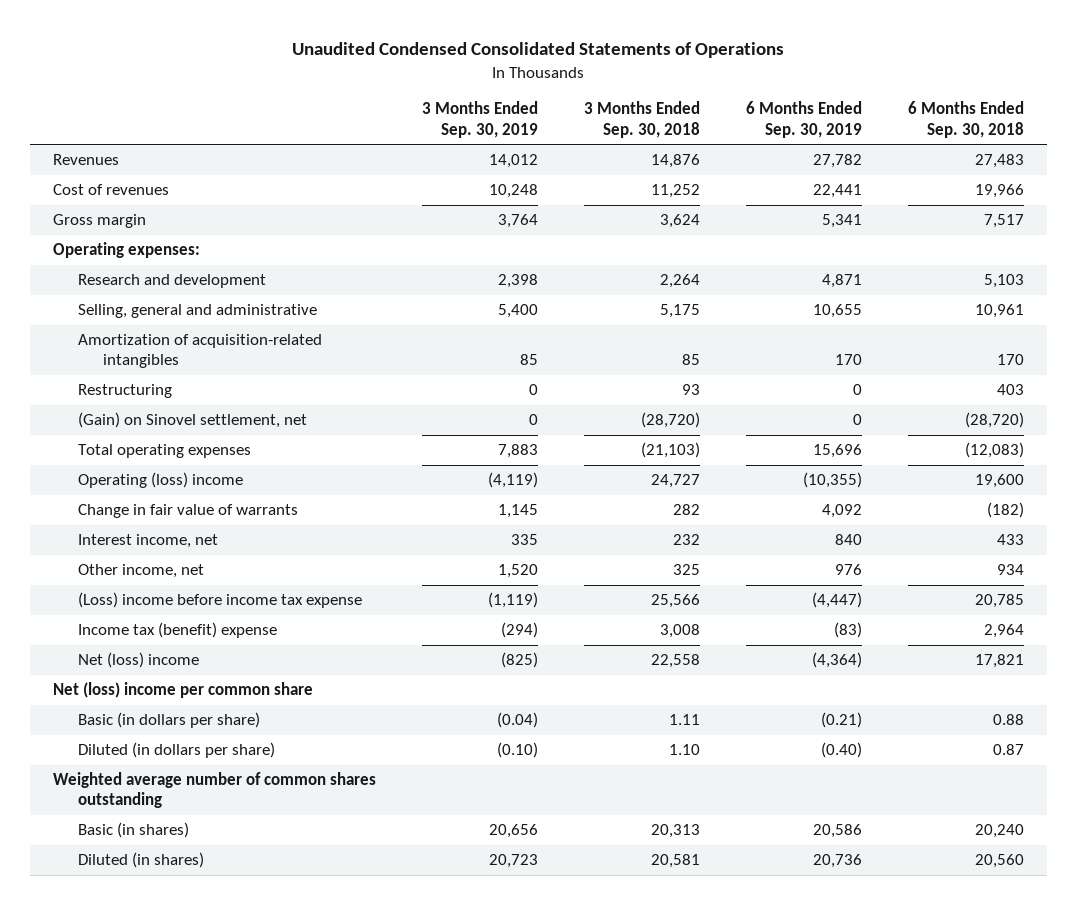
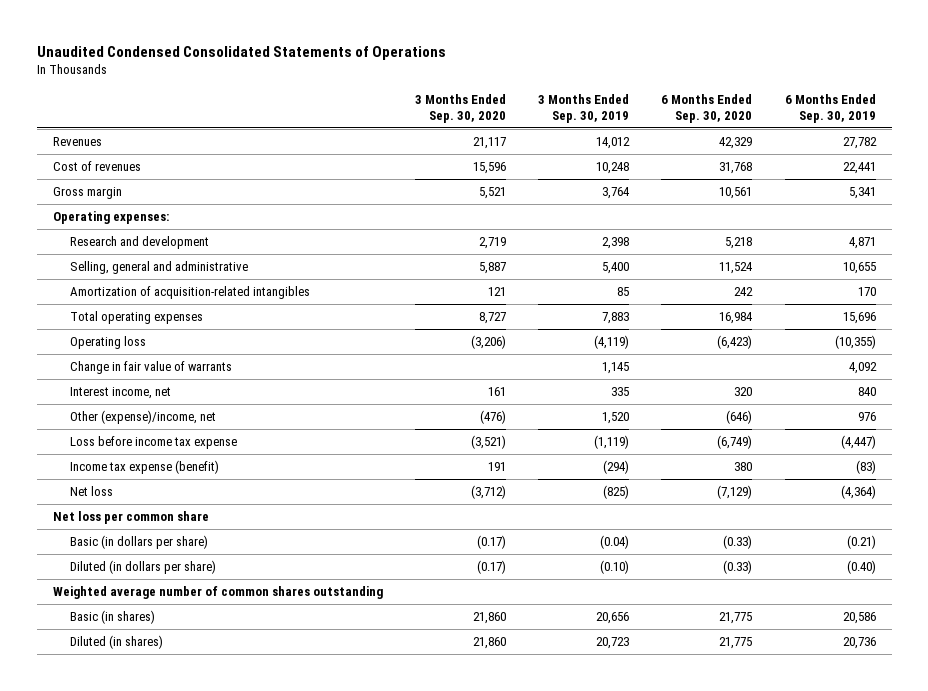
- | 3 Months Ended Sep. 30, 2019 | 3 Months Ended Sep. 30, 2018 | 6 Months Ended Sep. 30, 2019 | 6 Months Ended Sep. 30, 2018
+ | 3 Months Ended Sep. 30, 2020 | 3 Months Ended Sep. 30, 2019 | 6 Months Ended Sep. 30, 2020 | 6 Months Ended Sep. 30, 2019
- Restructuring | 0 | 93 | 0 | 403
- (Gain) on Sinovel settlement, net | 0 | (28,720) | 0 | (28,720)
- Operating (loss) income | (4,119) | 24,727 | (10,355) | 19,600
+ Operating loss | (3,206) | (4,119) | (6,423) | (10,355)
- Other income, net | 1,520 | 325 | 976 | 934
- (Loss) income before income tax expense | (1,119) | 25,566 | (4,447) | 20,785
- Income tax (benefit) expense | (294) | 3,008 | (83) | 2,964
- Net (loss) income | (825) | 22,558 | (4,364) | 17,821
- Net (loss) income per common share
+ Other (expense)/income, net | (476) | 1,520 | (646) | 976
+ Loss before income tax expense | (3,521) | (1,119) | (6,749) | (4,447)
+ Income tax expense (benefit) | 191 | (294) | 380 | (83)
+ Net loss | (3,712) | (825) | (7,129) | (4,364)
+ Net loss per common share

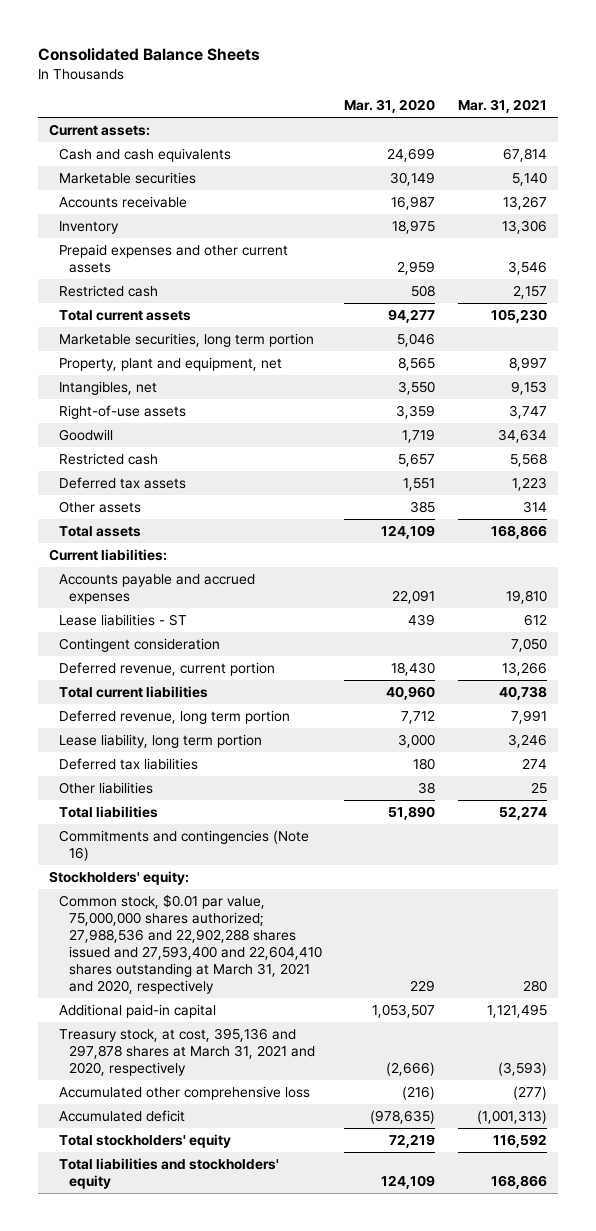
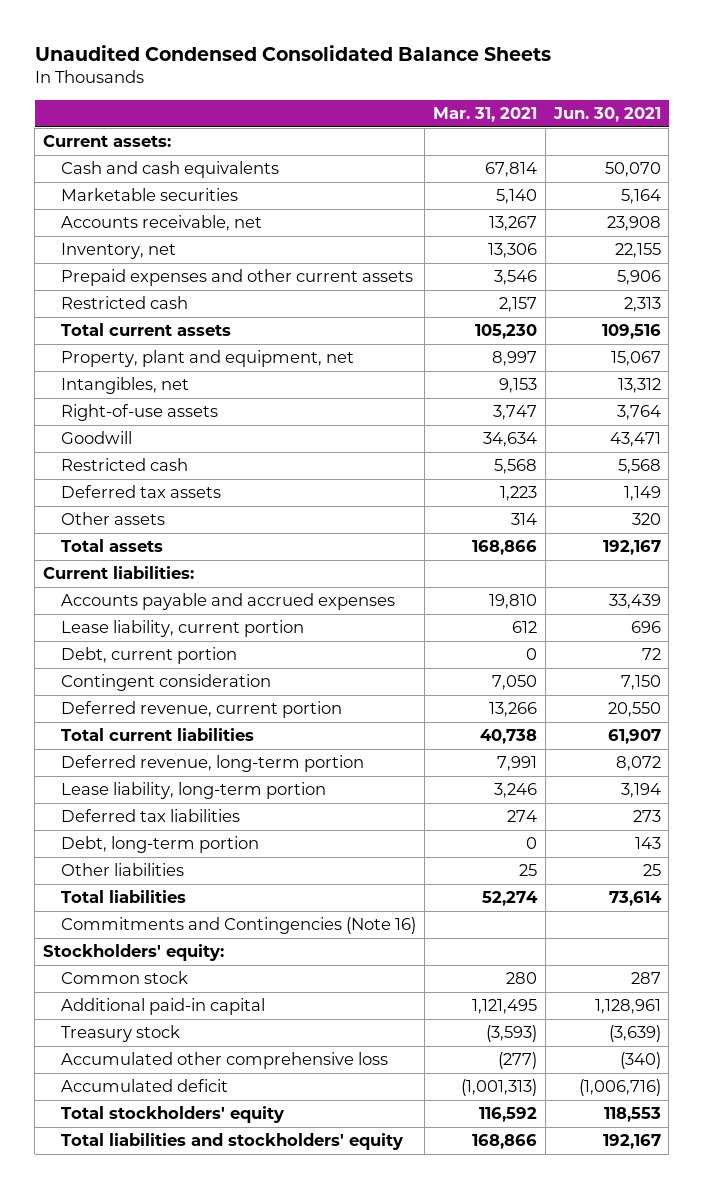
- Consolidated Balance Sheets
+ Unaudited Condensed Consolidated Balance Sheets
- | Mar. 31, 2020 | Mar. 31, 2021
+ | Mar. 31, 2021 | Jun. 30, 2021
- Accounts receivable | 16,987 | 13,267
- Inventory | 18,975 | 13,306
+ Accounts receivable, net | 13,267 | 23,908
+ Inventory, net | 13,306 | 22,155
- Marketable securities, long term portion | 5,046 |
- Lease liabilities - ST | 439 | 612
+ Lease liability, current portion | 612 | 696
+ Debt, current portion | 0 | 72
- Deferred revenue, long term portion | 7,712 | 7,991
- Lease liability, long term portion | 3,000 | 3,246
+ Deferred revenue, long-term portion | 7,991 | 8,072
+ Lease liability, long-term portion | 3,246 | 3,194
+ Debt, long-term portion | 0 | 143
- Commitments and contingencies (Note 16)
+ Commitments and Contingencies (Note 16)
- Common stock, $0.01 par value, 75,000,000 shares authorized; 27,988,536 and 22,902,288 shares issued and 27,593,400 and 22,604,410 shares outstanding at March 31, 2021 and 2020, respectively | 229 | 280
+ Common stock | 280 | 287
- Treasury stock, at cost, 395,136 and 297,878 shares at March 31, 2021 and 2020, respectively | (2,666) | (3,593)
+ Treasury stock | (3,593) | (3,639)

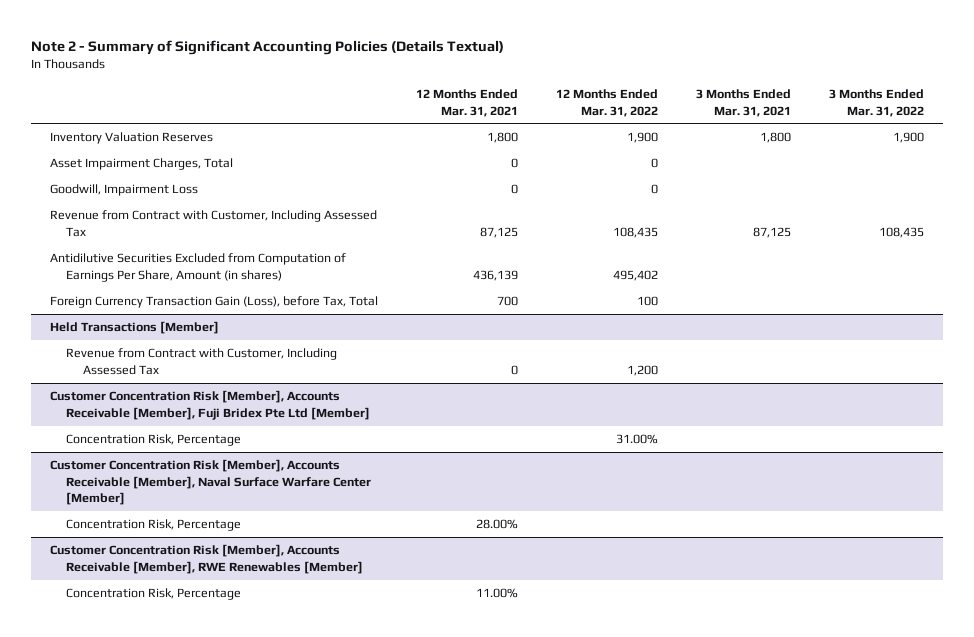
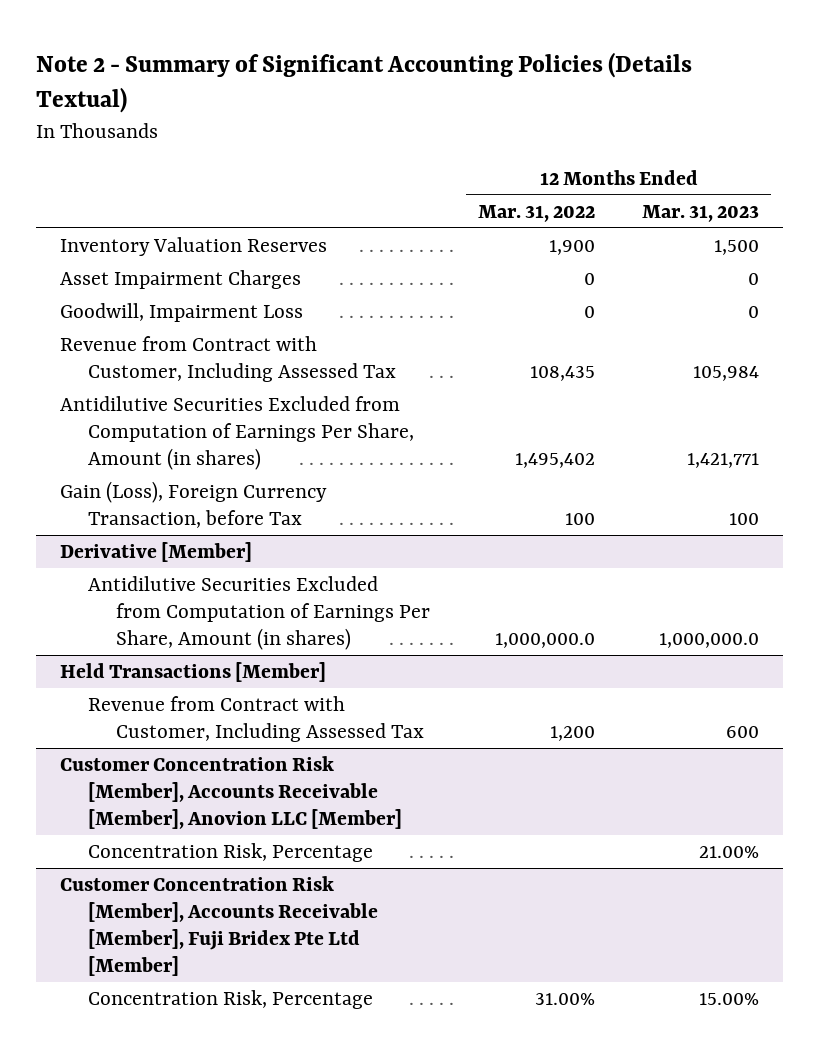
- | 12 Months Ended Mar. 31, 2021 | 12 Months Ended Mar. 31, 2022 | 3 Months Ended Mar. 31, 2021 | 3 Months Ended Mar. 31, 2022
+ | 12 Months Ended Mar. 31, 2022 | 12 Months Ended Mar. 31, 2023
- Asset Impairment Charges, Total | 0 | 0 | |
+ Asset Impairment Charges | 0 | 0
- Antidilutive Securities Excluded from Computation of Earnings Per Share, Amount (in shares) | 436,139 | 495,402 | |
- Foreign Currency Transaction Gain (Loss), before Tax, Total | 700 | 100 | |
+ Antidilutive Securities Excluded from Computation of Earnings Per Share, Amount (in shares) | 1,495,402 | 1,421,771
+ Gain (Loss), Foreign Currency Transaction, before Tax | 100 | 100
+ Derivative [Member]
+ Antidilutive Securities Excluded from Computation of Earnings Per Share, Amount (in shares) | 1,000,000.0 | 1,000,000.0
+ Customer Concentration Risk [Member], Accounts Receivable [Member], Anovion LLC [Member]
+ Concentration Risk, Percentage | | 21.00%
- Customer Concentration Risk [Member], Accounts Receivable [Member], Naval Surface Warfare Center [Member]
- Concentration Risk, Percentage | 28.00% | | |
- Customer Concentration Risk [Member], Accounts Receivable [Member], RWE Renewables [Member]
- Concentration Risk, Percentage | 11.00% | | |

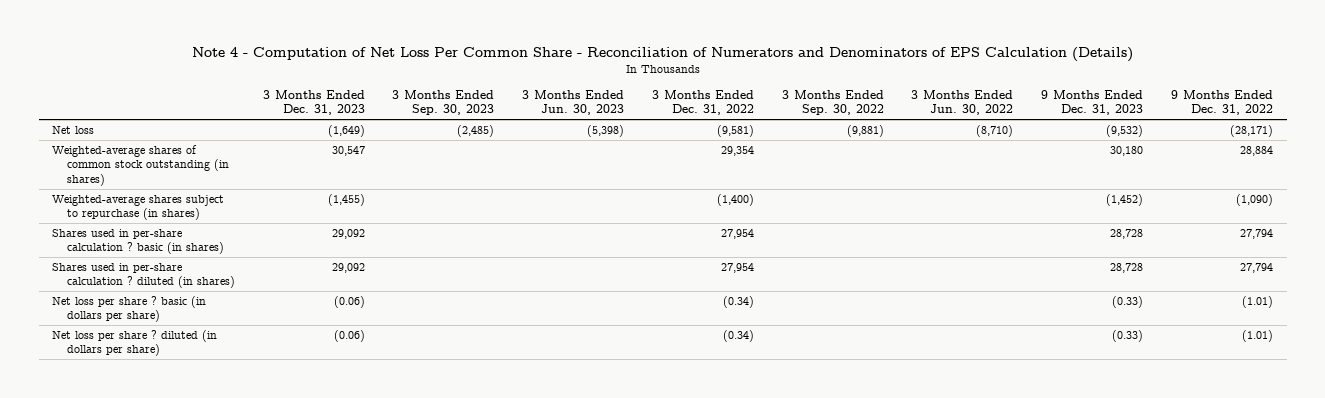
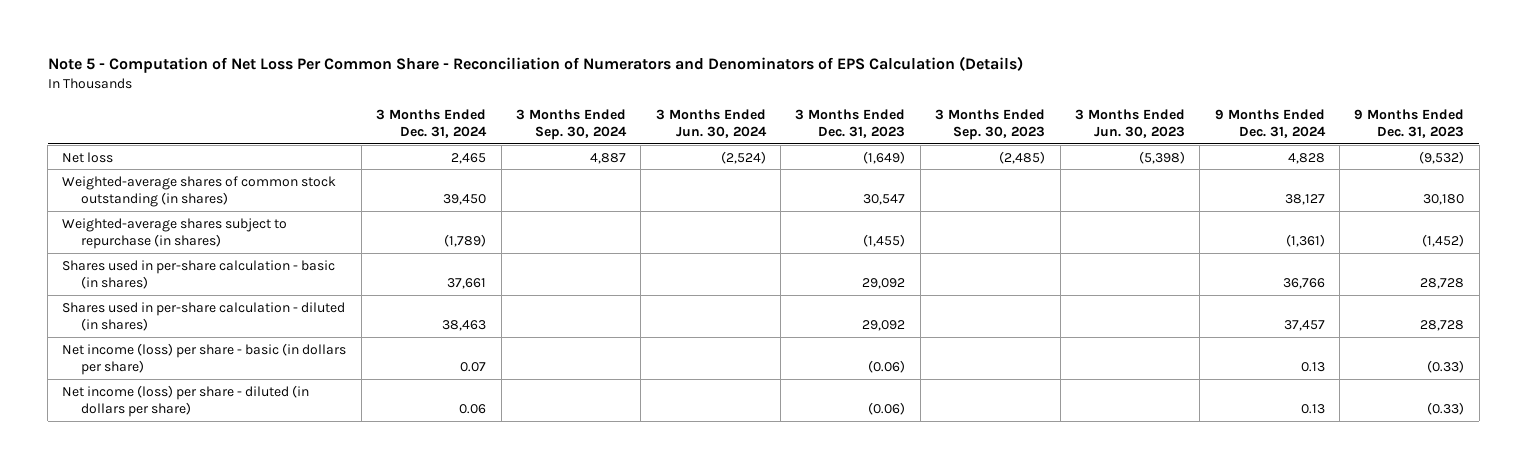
- Note 4 - Computation of Net Loss Per Common Share - Reconciliation of Numerators and Denominators of EPS Calculation (Details)
+ Note 5 - Computation of Net Loss Per Common Share - Reconciliation of Numerators and Denominators of EPS Calculation (Details)
- | 3 Months Ended Dec. 31, 2023 | 3 Months Ended Sep. 30, 2023 | 3 Months Ended Jun. 30, 2023 | 3 Months Ended Dec. 31, 2022 | 3 Months Ended Sep. 30, 2022 | 3 Months Ended Jun. 30, 2022 | 9 Months Ended Dec. 31, 2023 | 9 Months Ended Dec. 31, 2022
+ | 3 Months Ended Dec. 31, 2024 | 3 Months Ended Sep. 30, 2024 | 3 Months Ended Jun. 30, 2024 | 3 Months Ended Dec. 31, 2023 | 3 Months Ended Sep. 30, 2023 | 3 Months Ended Jun. 30, 2023 | 9 Months Ended Dec. 31, 2024 | 9 Months Ended Dec. 31, 2023
- Shares used in per-share calculation ? basic (in shares) | 29,092 | | | 27,954 | | | 28,728 | 27,794
- Shares used in per-share calculation ? diluted (in shares) | 29,092 | | | 27,954 | | | 28,728 | 27,794
- Net loss per share ? basic (in dollars per share) | (0.06) | | | (0.34) | | | (0.33) | (1.01)
- Net loss per share ? diluted (in dollars per share) | (0.06) | | | (0.34) | | | (0.33) | (1.01)
+ Shares used in per-share calculation - basic (in shares) | 37,661 | | | 29,092 | | | 36,766 | 28,728
+ Shares used in per-share calculation - diluted (in shares) | 38,463 | | | 29,092 | | | 37,457 | 28,728
+ Net income (loss) per share - basic (in dollars per share) | 0.07 | | | (0.06) | | | 0.13 | (0.33)
+ Net income (loss) per share - diluted (in dollars per share) | 0.06 | | | (0.06) | | | 0.13 | (0.33)

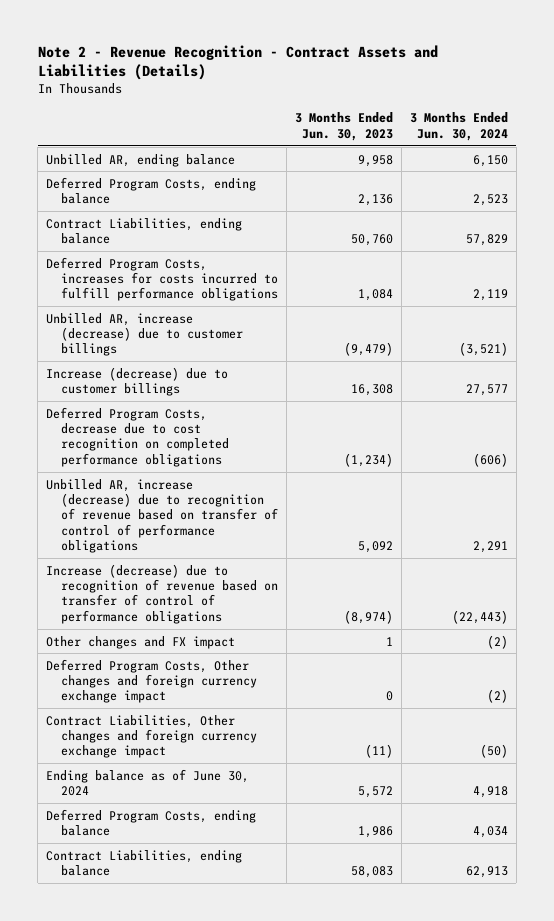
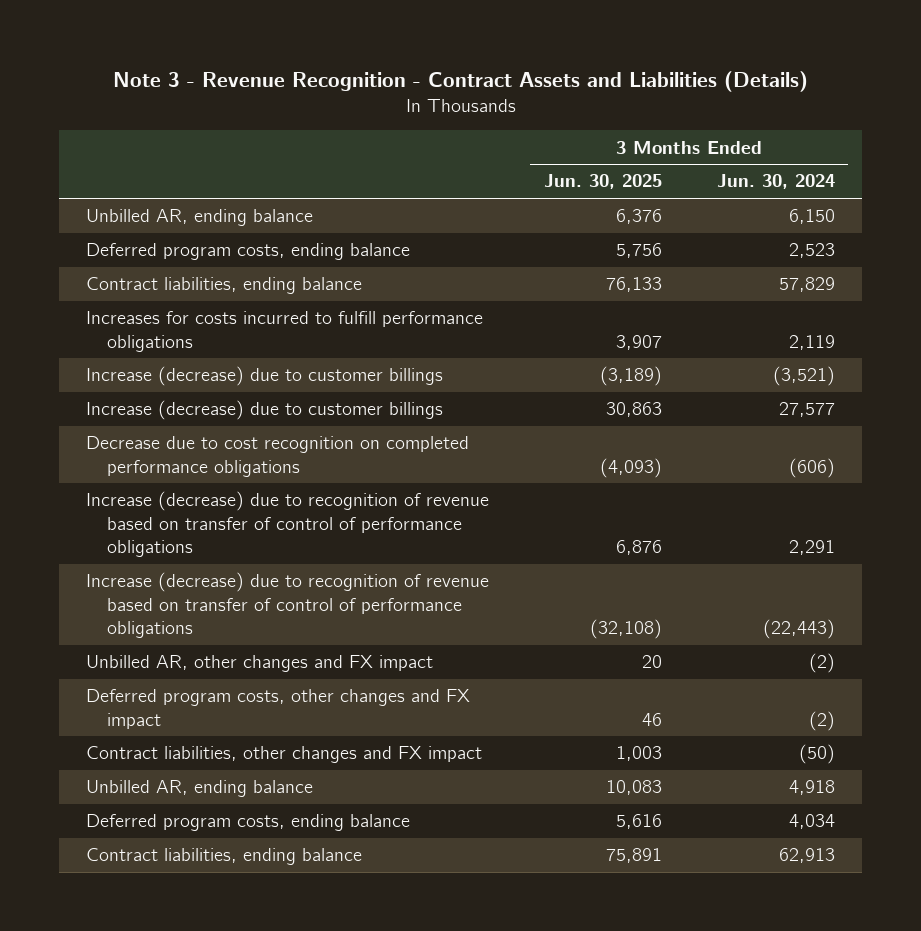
- Note 2 - Revenue Recognition - Contract Assets and Liabilities (Details)
+ Note 3 - Revenue Recognition - Contract Assets and Liabilities (Details)
- | 3 Months Ended Jun. 30, 2023 | 3 Months Ended Jun. 30, 2024
+ | 3 Months Ended Jun. 30, 2025 | 3 Months Ended Jun. 30, 2024
- Deferred Program Costs, ending balance | 2,136 | 2,523
- Contract Liabilities, ending balance | 50,760 | 57,829
- Deferred Program Costs, increases for costs incurred to fulfill performance obligations | 1,084 | 2,119
- Unbilled AR, increase (decrease) due to customer billings | (9,479) | (3,521)
+ Deferred program costs, ending balance | 5,756 | 2,523
+ Contract liabilities, ending balance | 76,133 | 57,829
+ Increases for costs incurred to fulfill performance obligations | 3,907 | 2,119
+ Increase (decrease) due to customer billings | (3,189) | (3,521)
- Deferred Program Costs, decrease due to cost recognition on completed performance obligations | (1,234) | (606)
- Unbilled AR, increase (decrease) due to recognition of revenue based on transfer of control of performance obligations | 5,092 | 2,291
+ Decrease due to cost recognition on completed performance obligations | (4,093) | (606)
+ Increase (decrease) due to recognition of revenue based on transfer of control of performance obligations | 6,876 | 2,291
- Other changes and FX impact | 1 | (2)
- Deferred Program Costs, Other changes and foreign currency exchange impact | 0 | (2)
- Contract Liabilities, Other changes and foreign currency exchange impact | (11) | (50)
- Ending balance as of June 30, 2024 | 5,572 | 4,918
- Deferred Program Costs, ending balance | 1,986 | 4,034
- Contract Liabilities, ending balance | 58,083 | 62,913
+ Unbilled AR, other changes and FX impact | 20 | (2)
+ Deferred program costs, other changes and FX impact | 46 | (2)
+ Contract liabilities, other changes and FX impact | 1,003 | (50)
+ Unbilled AR, ending balance | 10,083 | 4,918
+ Deferred program costs, ending balance | 5,616 | 4,034
+ Contract liabilities, ending balance | 75,891 | 62,913

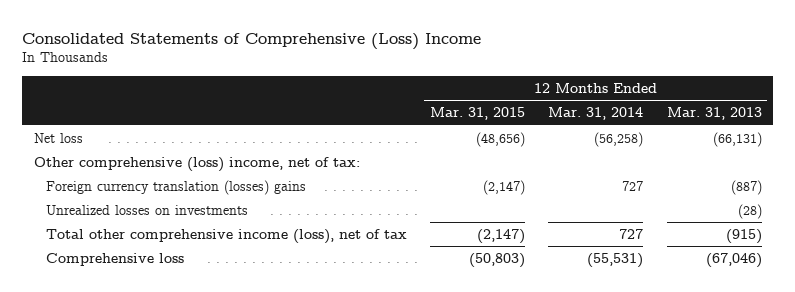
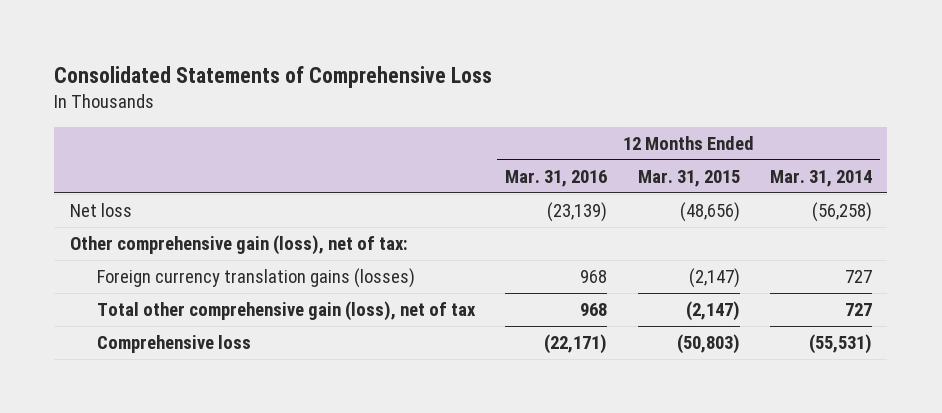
- Consolidated Statements of Comprehensive (Loss) Income
+ Consolidated Statements of Comprehensive Loss
- | 12 Months Ended Mar. 31, 2015 | 12 Months Ended Mar. 31, 2014 | 12 Months Ended Mar. 31, 2013
+ | 12 Months Ended Mar. 31, 2016 | 12 Months Ended Mar. 31, 2015 | 12 Months Ended Mar. 31, 2014
- Other comprehensive (loss) income, net of tax:
- Foreign currency translation (losses) gains | (2,147) | 727 | (887)
- Unrealized losses on investments | | | (28)
- Total other comprehensive income (loss), net of tax | (2,147) | 727 | (915)
+ Other comprehensive gain (loss), net of tax:
+ Foreign currency translation gains (losses) | 968 | (2,147) | 727
+ Total other comprehensive gain (loss), net of tax | 968 | (2,147) | 727

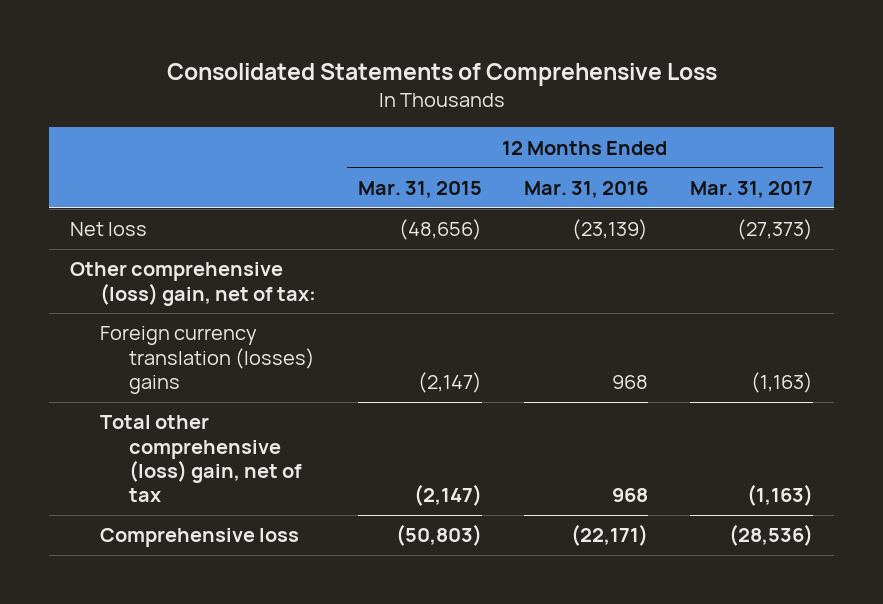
- | 12 Months Ended Mar. 31, 2016 | 12 Months Ended Mar. 31, 2015 | 12 Months Ended Mar. 31, 2014
+ | 12 Months Ended Mar. 31, 2015 | 12 Months Ended Mar. 31, 2016 | 12 Months Ended Mar. 31, 2017
- Other comprehensive gain (loss), net of tax:
- Foreign currency translation gains (losses) | 968 | (2,147) | 727
- Total other comprehensive gain (loss), net of tax | 968 | (2,147) | 727
+ Other comprehensive (loss) gain, net of tax:
+ Foreign currency translation (losses) gains | (2,147) | 968 | (1,163)
+ Total other comprehensive (loss) gain, net of tax | (2,147) | 968 | (1,163)

